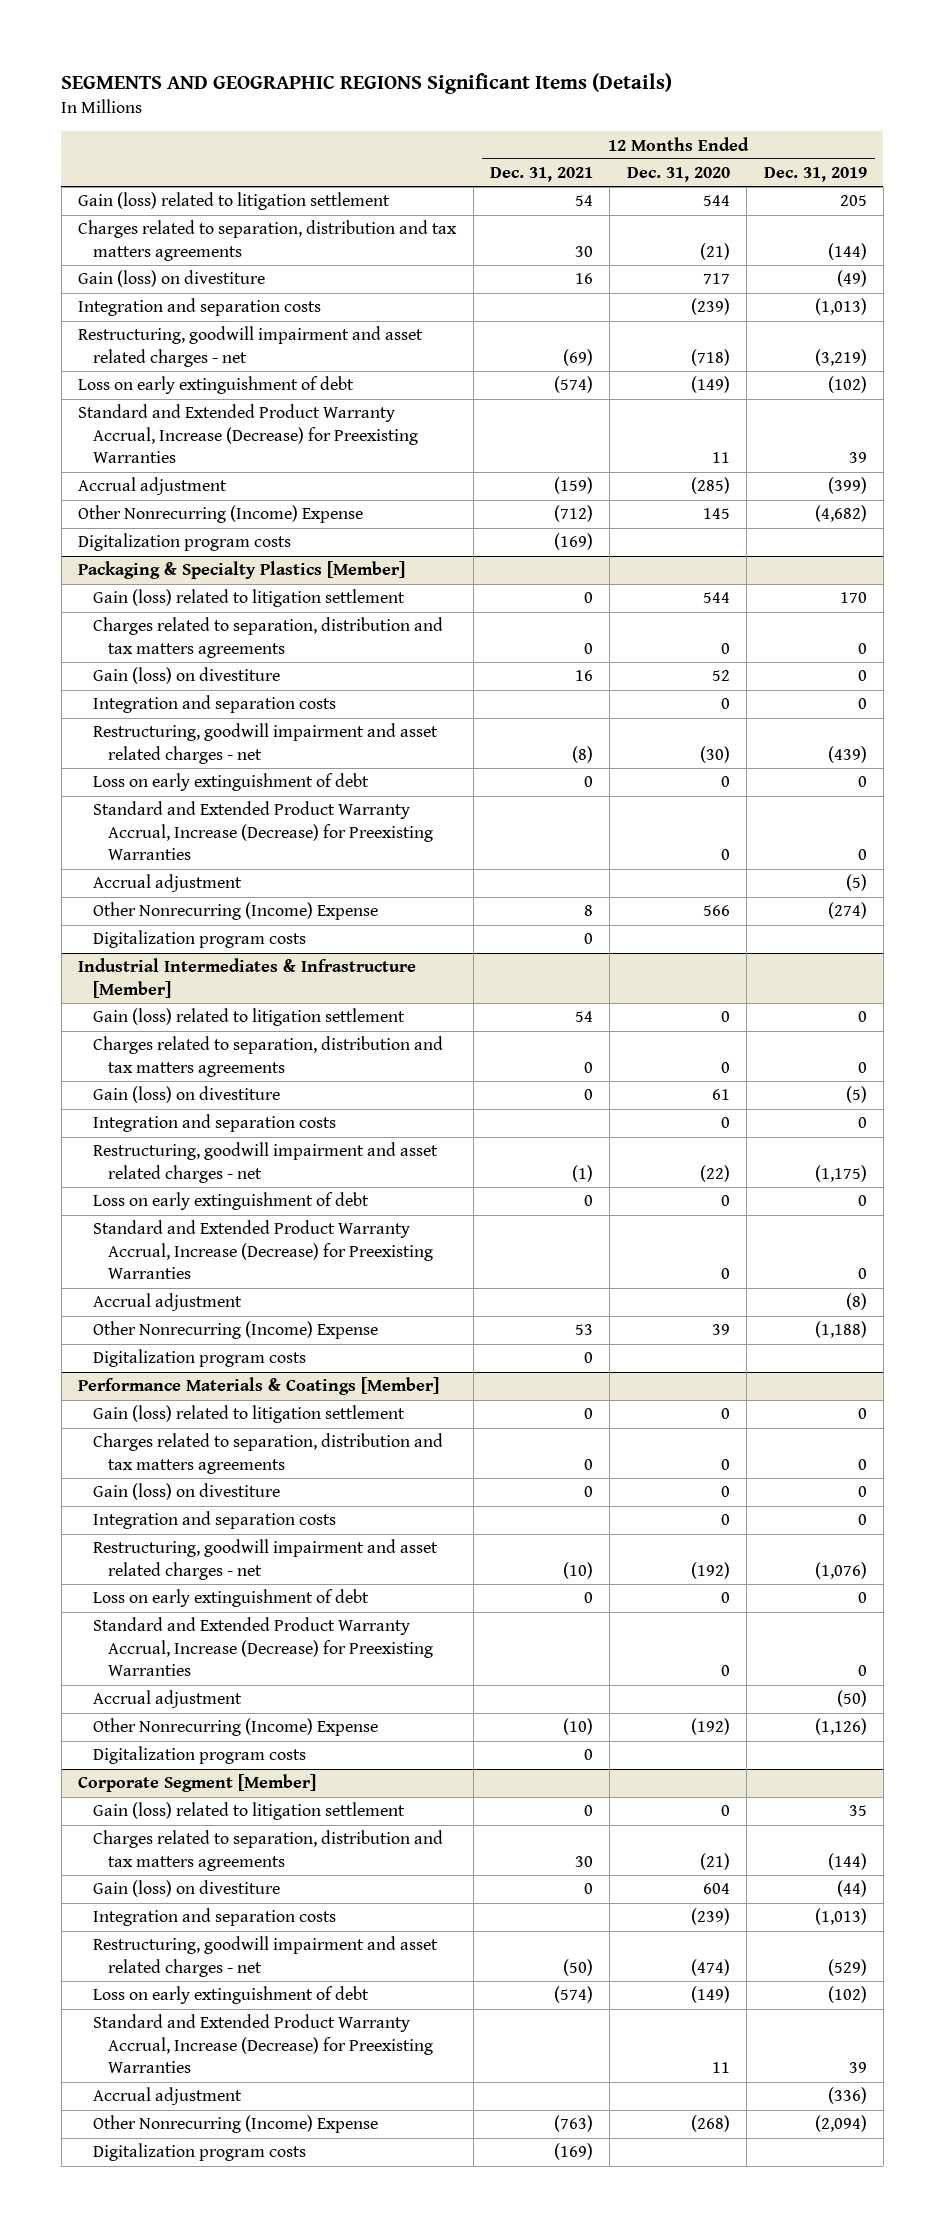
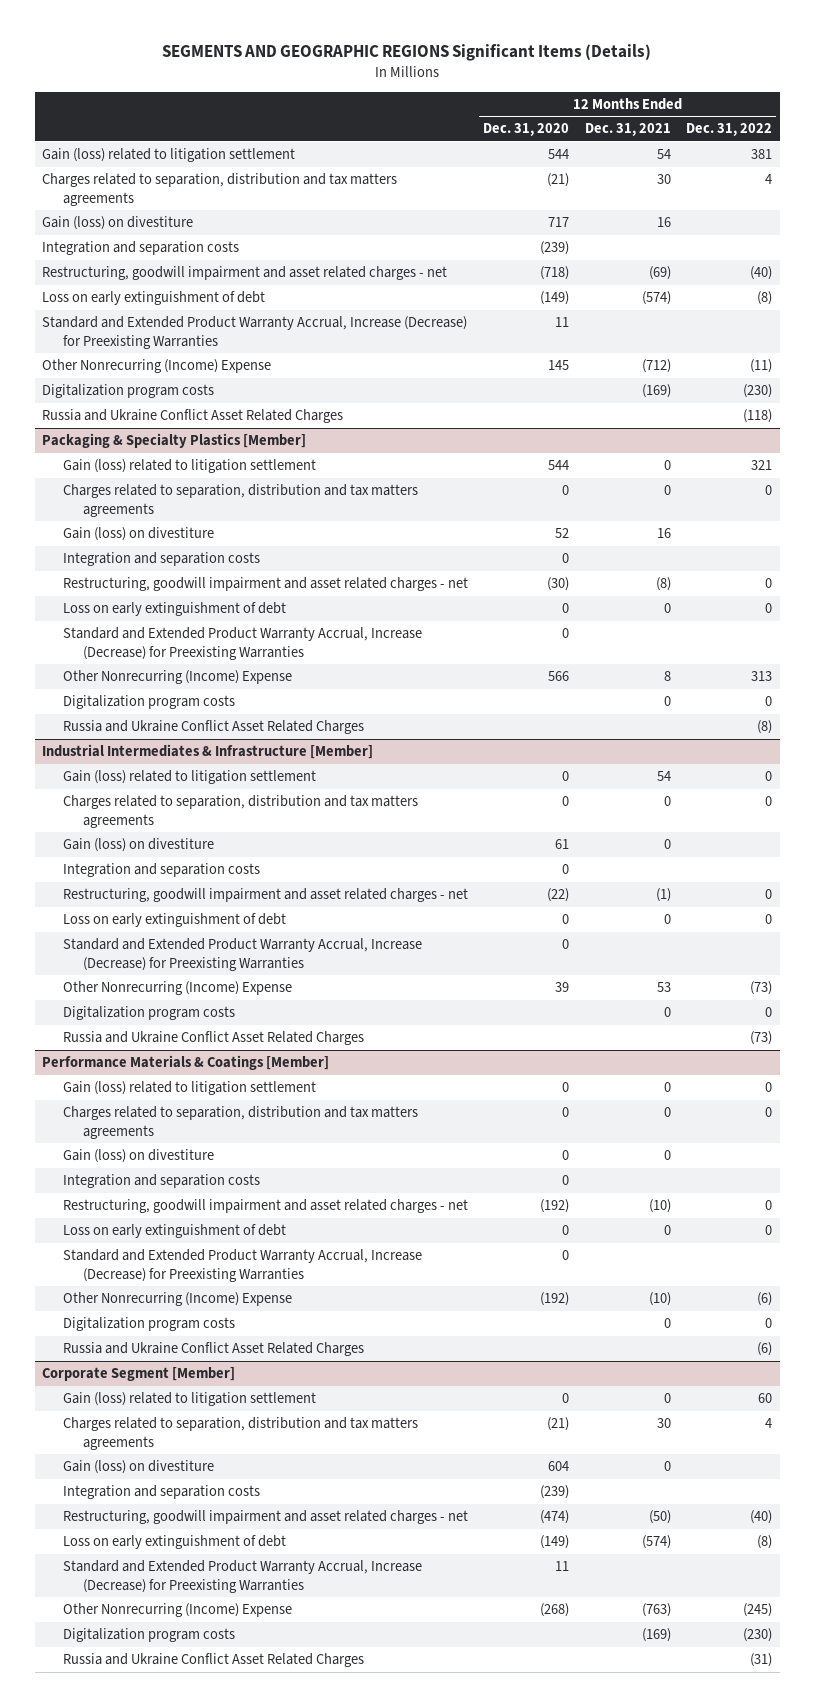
- | 12 Months Ended Dec. 31, 2021 | 12 Months Ended Dec. 31, 2020 | 12 Months Ended Dec. 31, 2019
+ | 12 Months Ended Dec. 31, 2020 | 12 Months Ended Dec. 31, 2021 | 12 Months Ended Dec. 31, 2022
- Accrual adjustment | (159) | (285) | (399)
+ Russia and Ukraine Conflict Asset Related Charges | | | (118)
@ Packaging & Specialty Plastics [Member]
- Accrual adjustment | | | (5)
+ Russia and Ukraine Conflict Asset Related Charges | | | (8)
@ Industrial Intermediates & Infrastructure [Member]
- Accrual adjustment | | | (8)
+ Russia and Ukraine Conflict Asset Related Charges | | | (73)
@ Performance Materials & Coatings [Member]
- Accrual adjustment | | | (50)
+ Russia and Ukraine Conflict Asset Related Charges | | | (6)
@ Corporate Segment [Member]
- Accrual adjustment | | | (336)
+ Russia and Ukraine Conflict Asset Related Charges | | | (31)

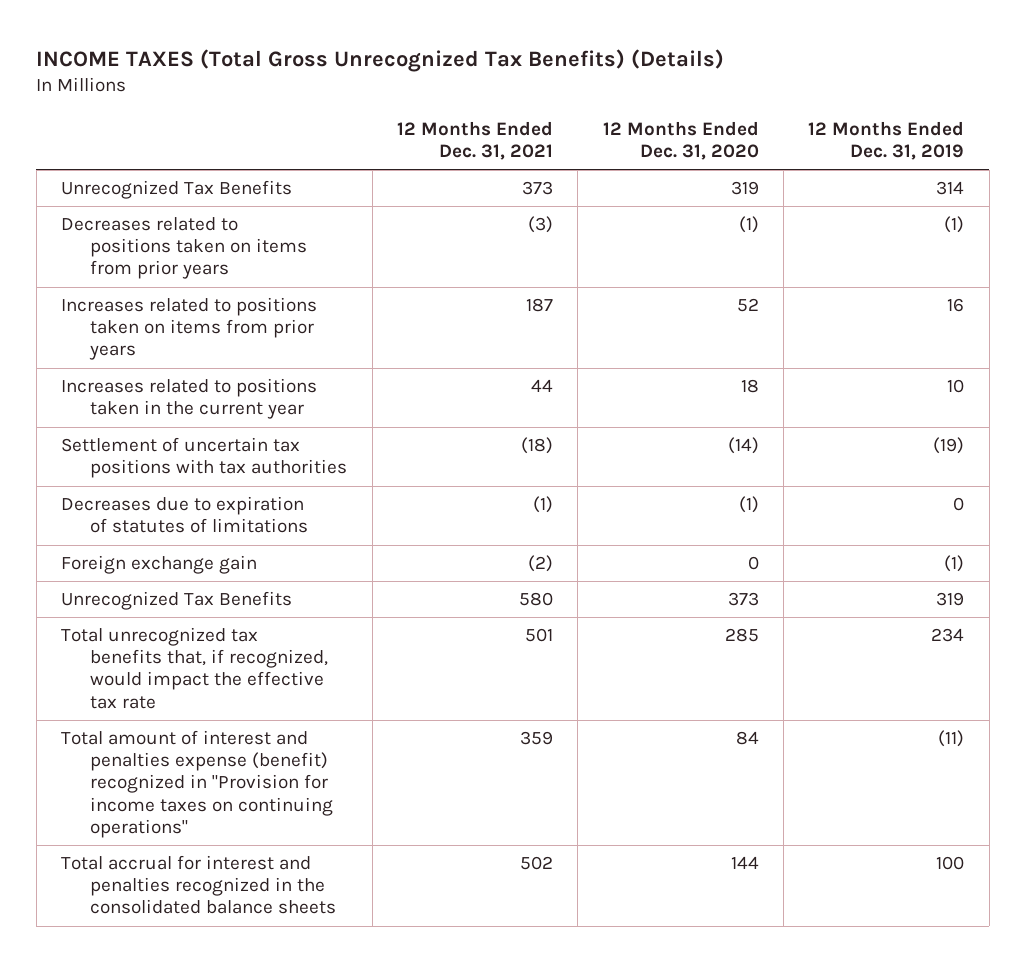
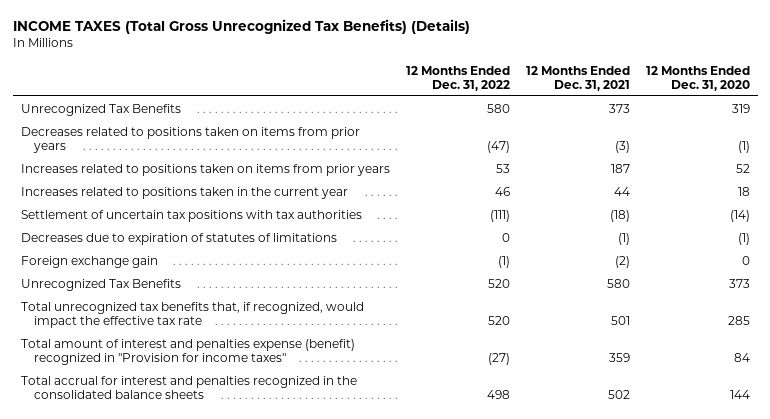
- | 12 Months Ended Dec. 31, 2021 | 12 Months Ended Dec. 31, 2020 | 12 Months Ended Dec. 31, 2019
+ | 12 Months Ended Dec. 31, 2022 | 12 Months Ended Dec. 31, 2021 | 12 Months Ended Dec. 31, 2020
- Total amount of interest and penalties expense (benefit) recognized in "Provision for income taxes on continuing operations" | 359 | 84 | (11)
+ Total amount of interest and penalties expense (benefit) recognized in "Provision for income taxes" | (27) | 359 | 84

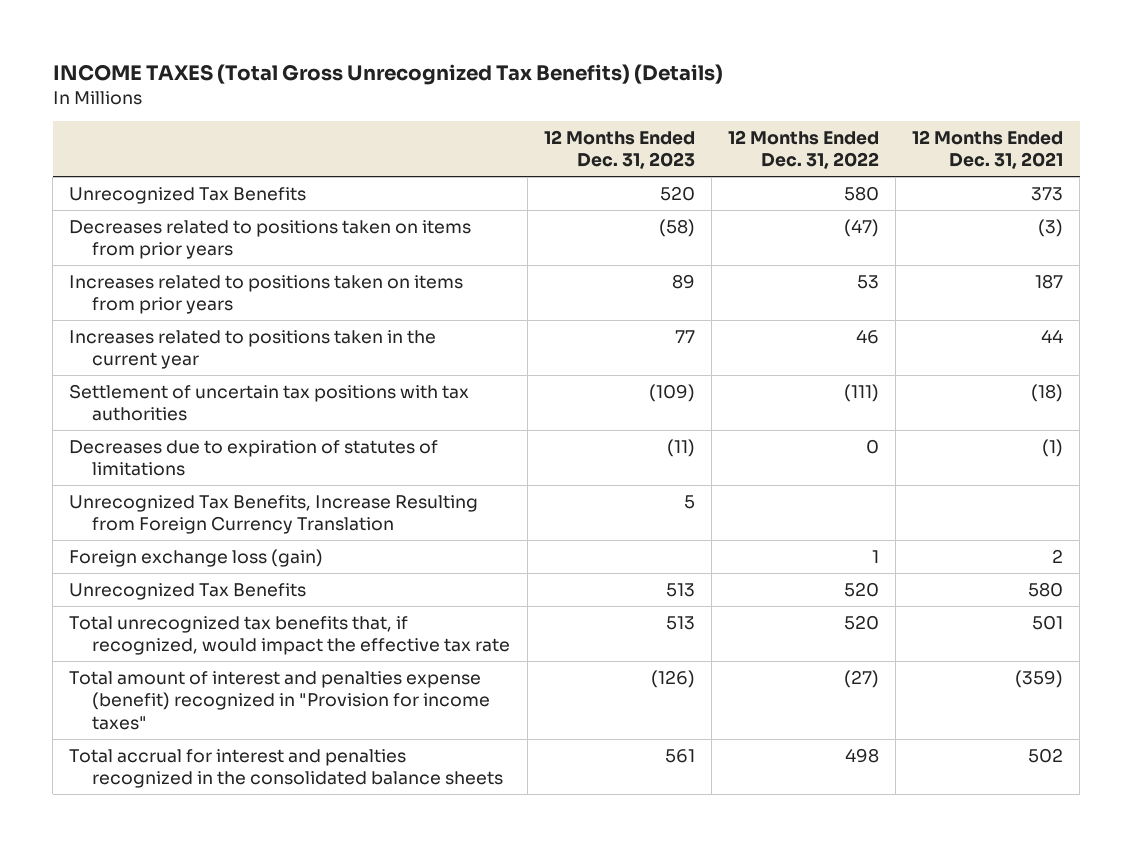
- | 12 Months Ended Dec. 31, 2022 | 12 Months Ended Dec. 31, 2021 | 12 Months Ended Dec. 31, 2020
+ | 12 Months Ended Dec. 31, 2023 | 12 Months Ended Dec. 31, 2022 | 12 Months Ended Dec. 31, 2021
- Foreign exchange gain | (1) | (2) | 0
+ Unrecognized Tax Benefits, Increase Resulting from Foreign Currency Translation | 5 | |
+ Foreign exchange loss (gain) | | 1 | 2
- Total amount of interest and penalties expense (benefit) recognized in "Provision for income taxes" | (27) | 359 | 84
+ Total amount of interest and penalties expense (benefit) recognized in "Provision for income taxes" | (126) | (27) | (359)

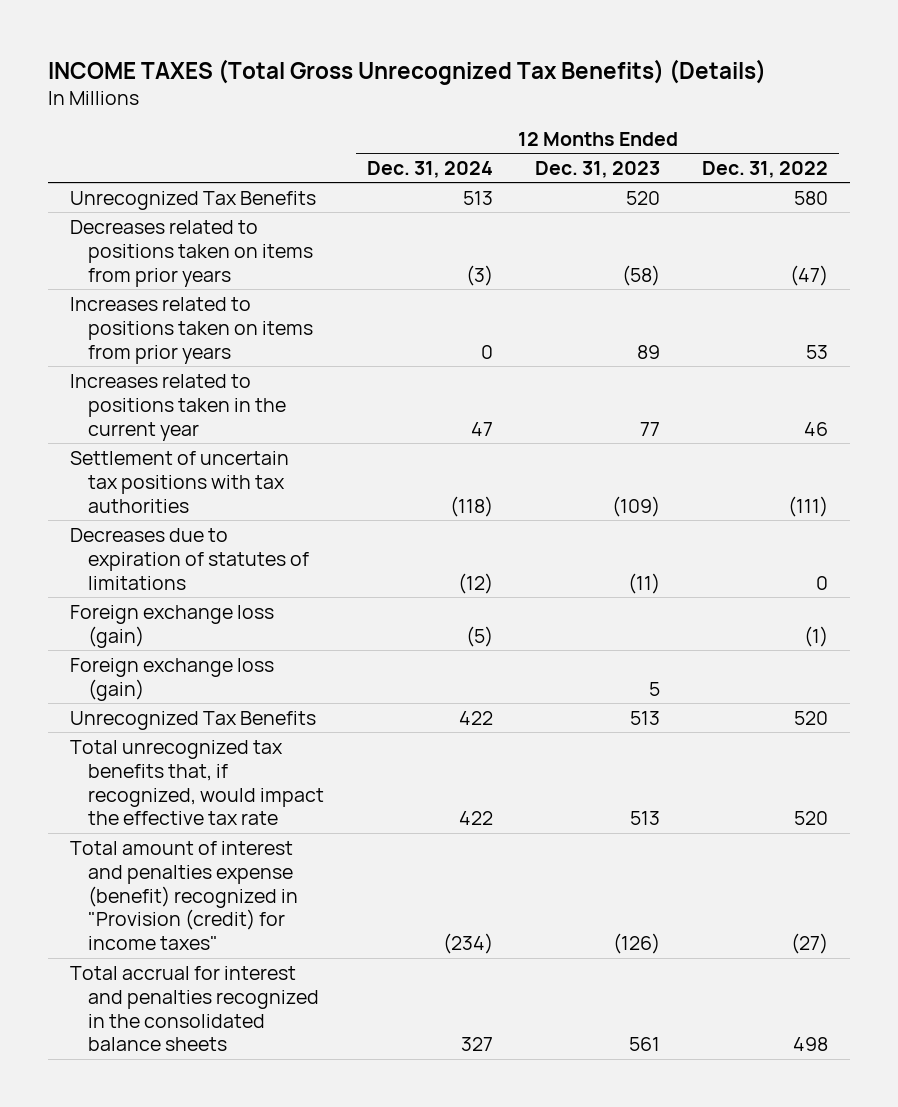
- | 12 Months Ended Dec. 31, 2023 | 12 Months Ended Dec. 31, 2022 | 12 Months Ended Dec. 31, 2021
+ | 12 Months Ended Dec. 31, 2024 | 12 Months Ended Dec. 31, 2023 | 12 Months Ended Dec. 31, 2022
- Unrecognized Tax Benefits, Increase Resulting from Foreign Currency Translation | 5 | |
- Foreign exchange loss (gain) | | 1 | 2
+ Foreign exchange loss (gain) | (5) | | (1)
+ Foreign exchange loss (gain) | | 5 |
- Total amount of interest and penalties expense (benefit) recognized in "Provision for income taxes" | (126) | (27) | (359)
+ Total amount of interest and penalties expense (benefit) recognized in "Provision (credit) for income taxes" | (234) | (126) | (27)

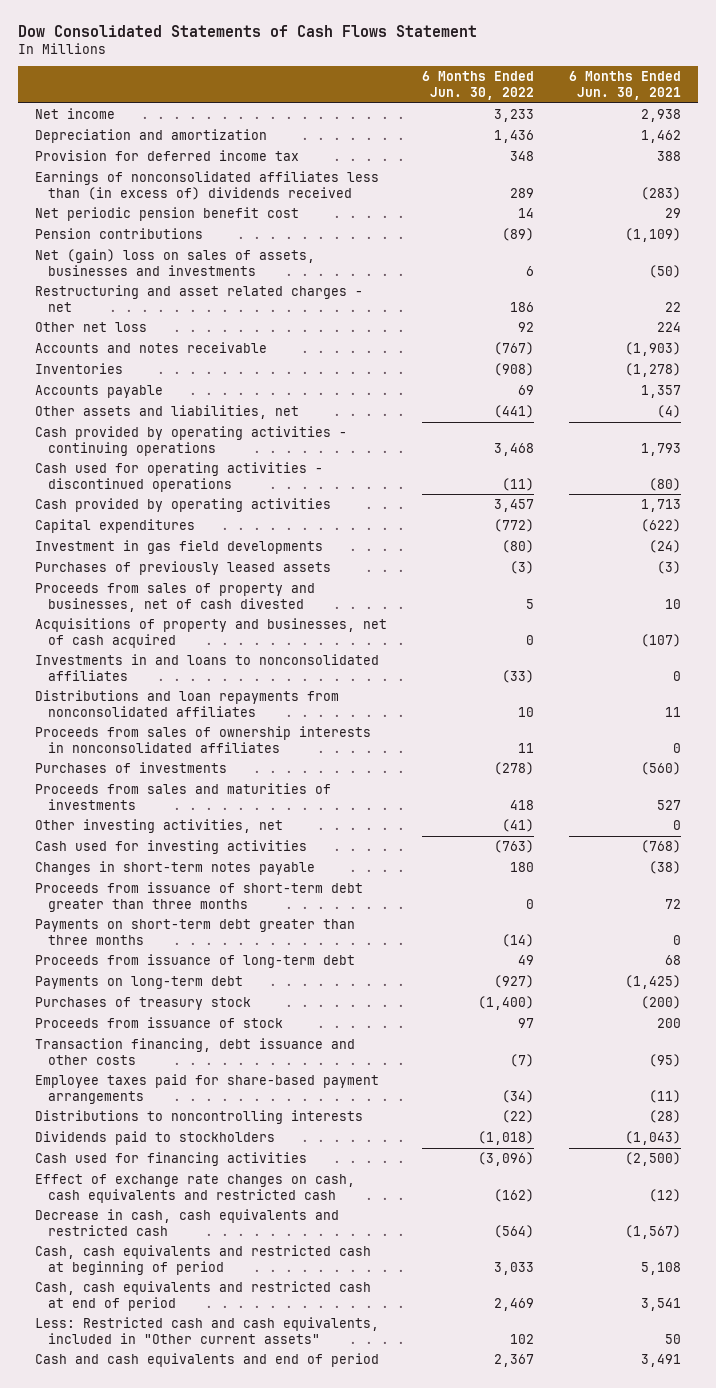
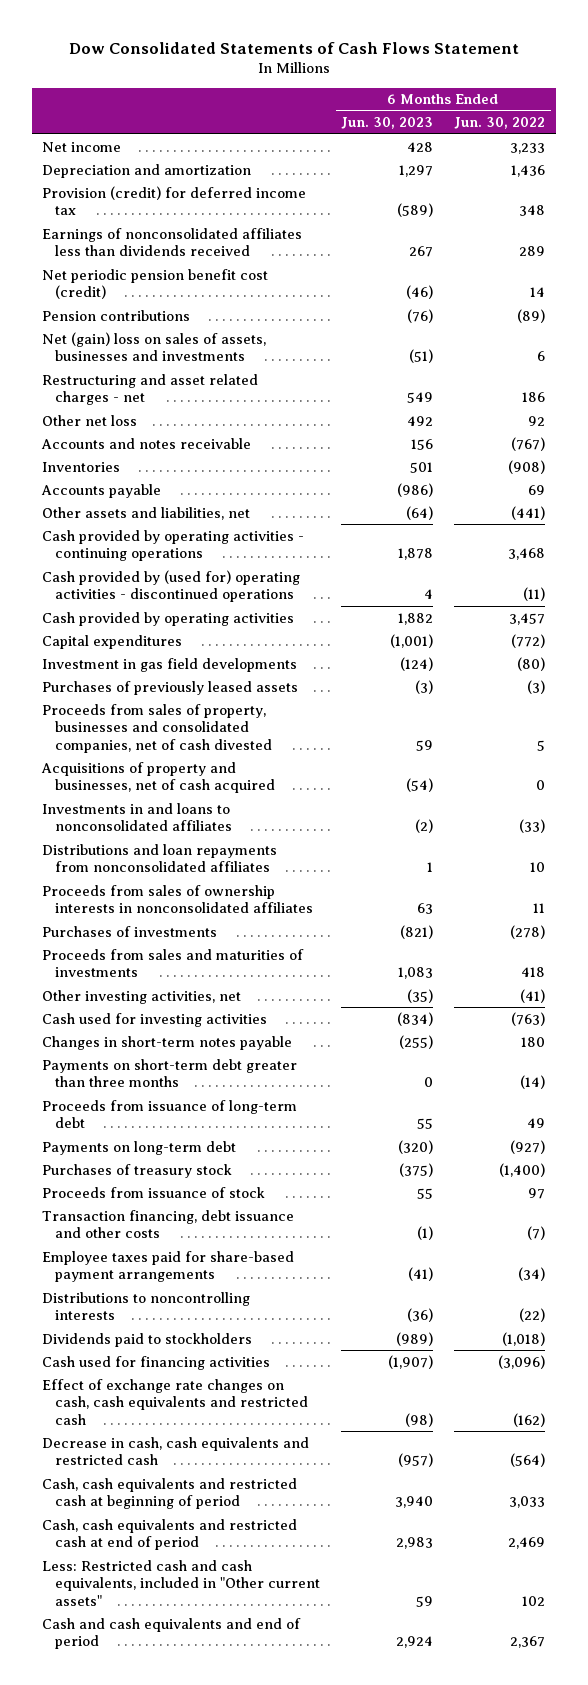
- | 6 Months Ended Jun. 30, 2022 | 6 Months Ended Jun. 30, 2021
+ | 6 Months Ended Jun. 30, 2023 | 6 Months Ended Jun. 30, 2022
- Provision for deferred income tax | 348 | 388
- Earnings of nonconsolidated affiliates less than (in excess of) dividends received | 289 | (283)
- Net periodic pension benefit cost | 14 | 29
+ Provision (credit) for deferred income tax | (589) | 348
+ Earnings of nonconsolidated affiliates less than dividends received | 267 | 289
+ Net periodic pension benefit cost (credit) | (46) | 14
- Cash used for operating activities - discontinued operations | (11) | (80)
+ Cash provided by (used for) operating activities - discontinued operations | 4 | (11)
- Proceeds from sales of property and businesses, net of cash divested | 5 | 10
+ Proceeds from sales of property, businesses and consolidated companies, net of cash divested | 59 | 5
- Proceeds from issuance of short-term debt greater than three months | 0 | 72

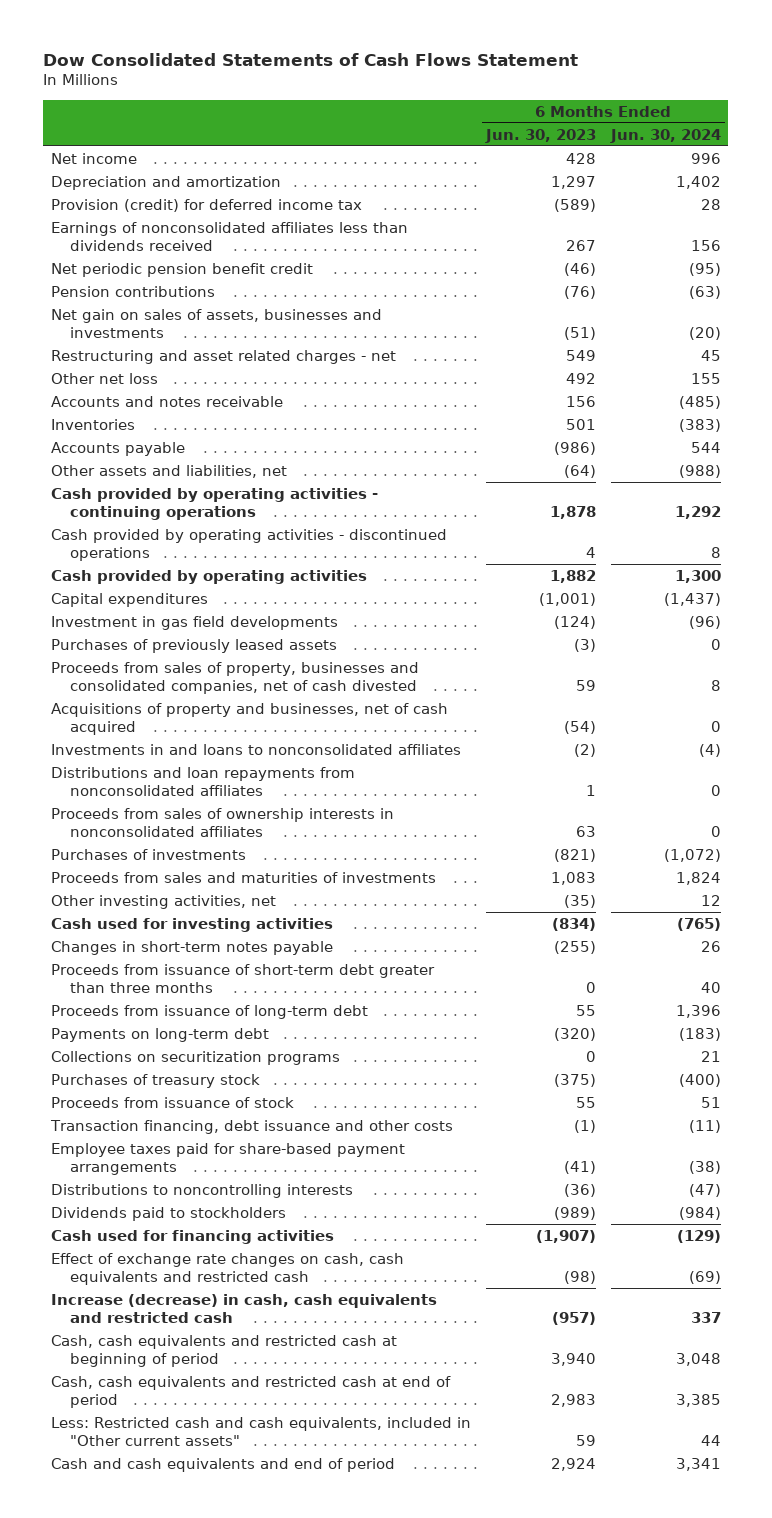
- | 6 Months Ended Jun. 30, 2023 | 6 Months Ended Jun. 30, 2022
+ | 6 Months Ended Jun. 30, 2023 | 6 Months Ended Jun. 30, 2024
- Net periodic pension benefit cost (credit) | (46) | 14
+ Net periodic pension benefit credit | (46) | (95)
- Net (gain) loss on sales of assets, businesses and investments | (51) | 6
+ Net gain on sales of assets, businesses and investments | (51) | (20)
- Cash provided by (used for) operating activities - discontinued operations | 4 | (11)
+ Cash provided by operating activities - discontinued operations | 4 | 8
- Payments on short-term debt greater than three months | 0 | (14)
+ Proceeds from issuance of short-term debt greater than three months | 0 | 40
+ Collections on securitization programs | 0 | 21
- Decrease in cash, cash equivalents and restricted cash | (957) | (564)
+ Increase (decrease) in cash, cash equivalents and restricted cash | (957) | 337

